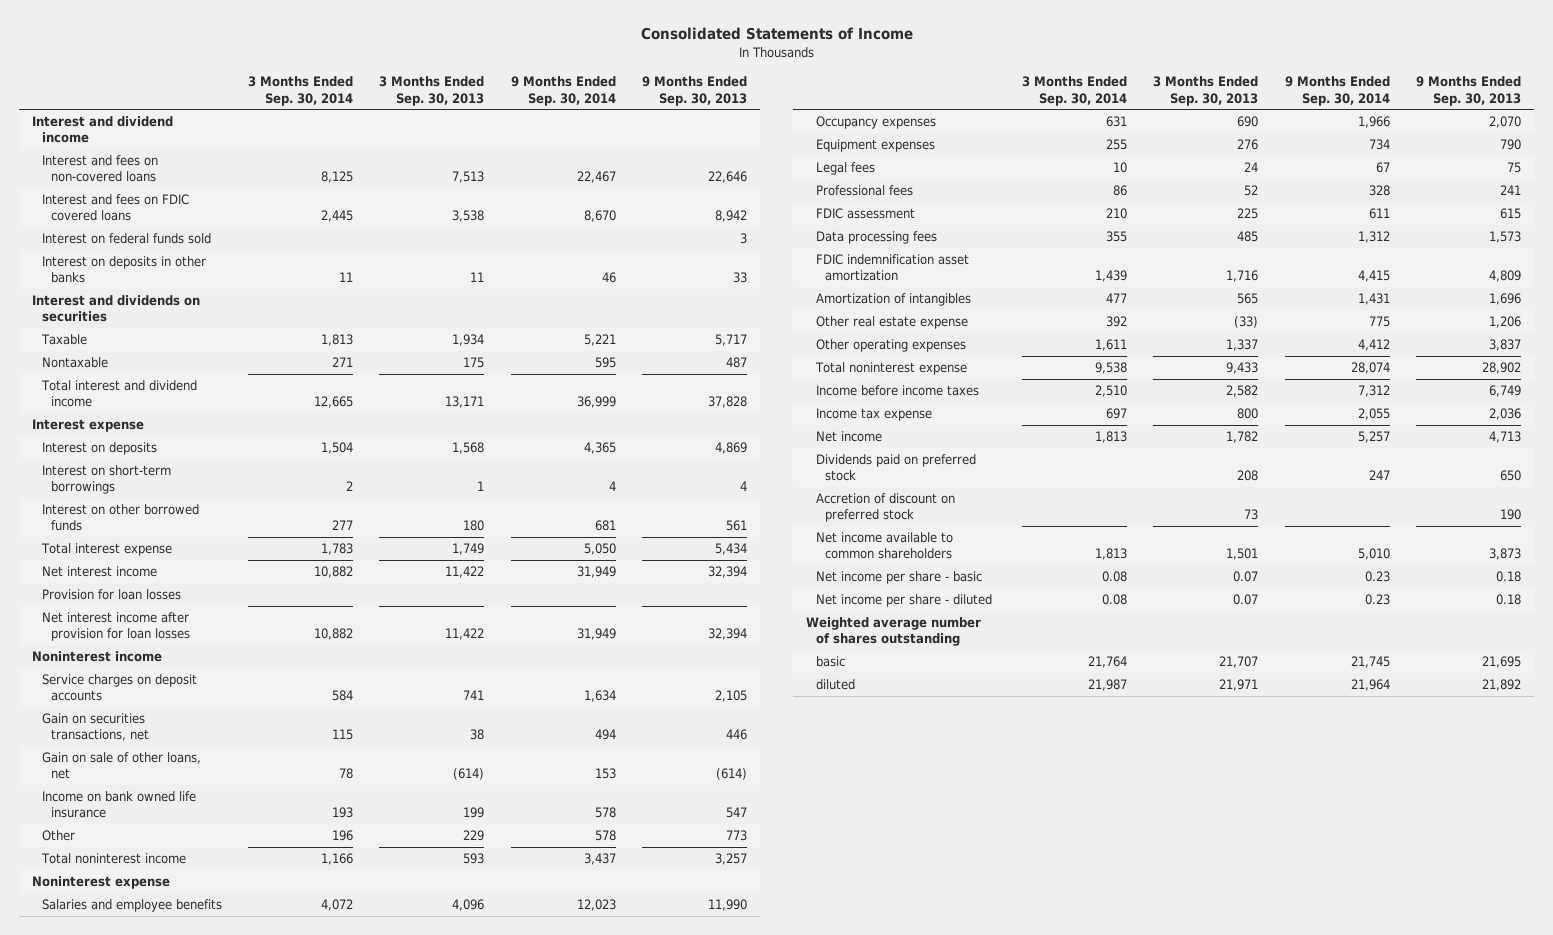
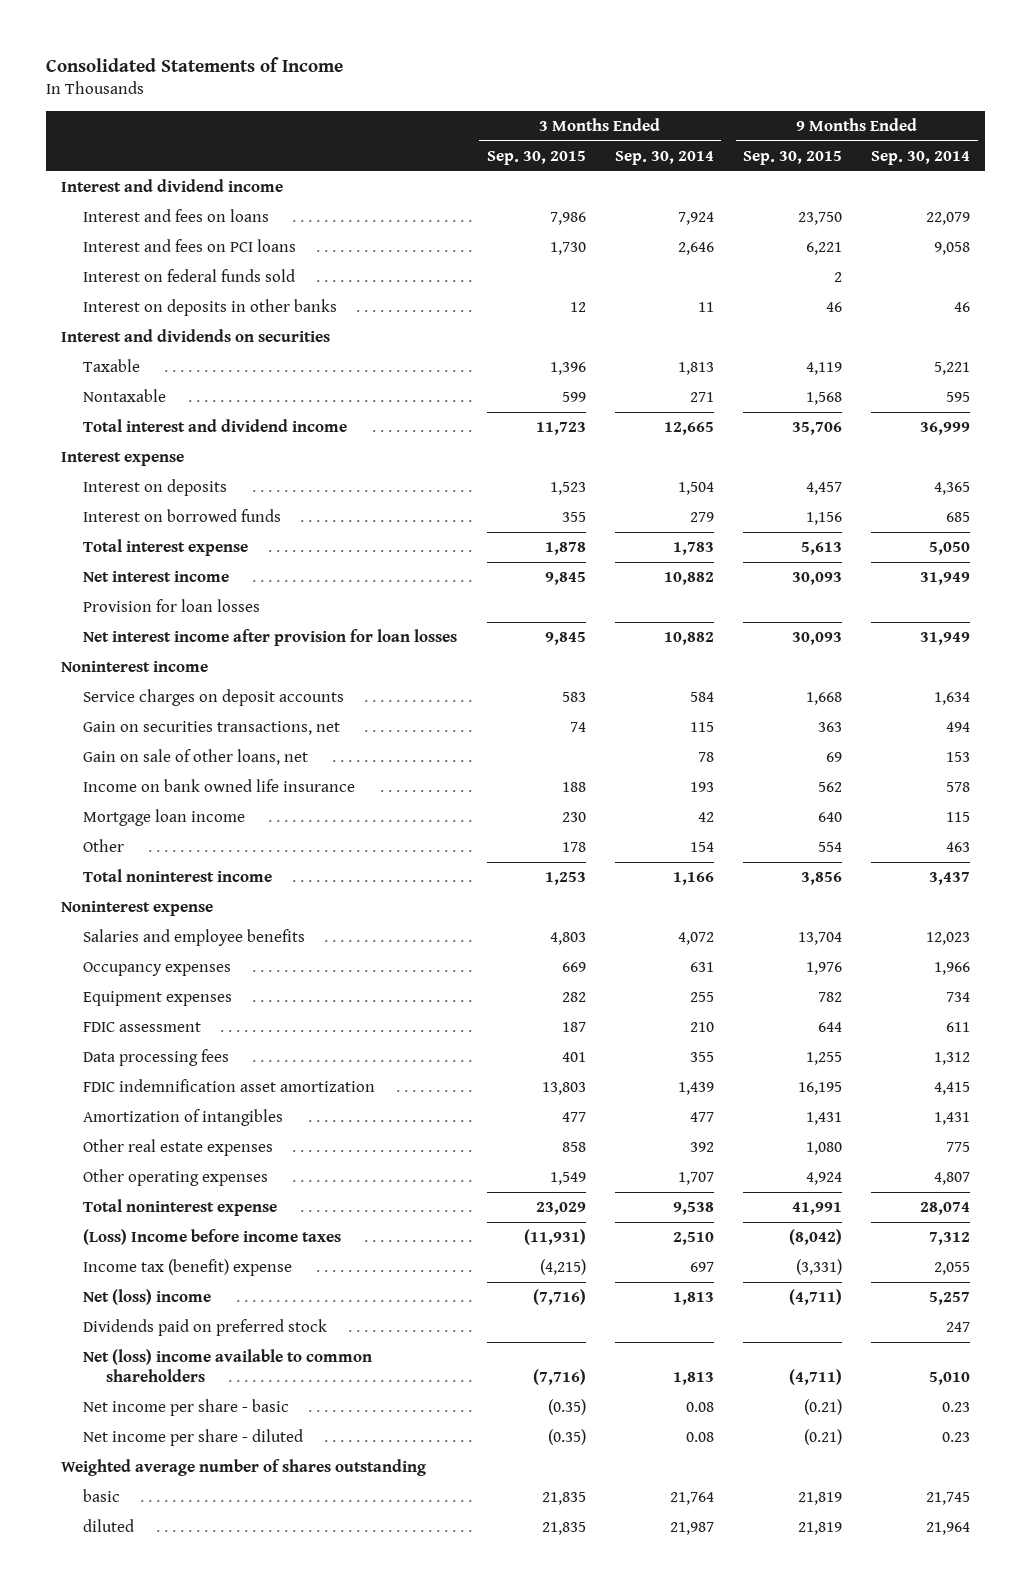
- | 3 Months Ended Sep. 30, 2014 | 3 Months Ended Sep. 30, 2013 | 9 Months Ended Sep. 30, 2014 | 9 Months Ended Sep. 30, 2013
+ | 3 Months Ended Sep. 30, 2015 | 3 Months Ended Sep. 30, 2014 | 9 Months Ended Sep. 30, 2015 | 9 Months Ended Sep. 30, 2014
- Interest and fees on non-covered loans | 8,125 | 7,513 | 22,467 | 22,646
- Interest and fees on FDIC covered loans | 2,445 | 3,538 | 8,670 | 8,942
+ Interest and fees on loans | 7,986 | 7,924 | 23,750 | 22,079
+ Interest and fees on PCI loans | 1,730 | 2,646 | 6,221 | 9,058
- Interest on short-term borrowings | 2 | 1 | 4 | 4
- Interest on other borrowed funds | 277 | 180 | 681 | 561
+ Interest on borrowed funds | 355 | 279 | 1,156 | 685
- Other | 196 | 229 | 578 | 773
+ Mortgage loan income | 230 | 42 | 640 | 115
+ Other | 178 | 154 | 554 | 463
- Legal fees | 10 | 24 | 67 | 75
- Professional fees | 86 | 52 | 328 | 241
- Other real estate expense | 392 | (33) | 775 | 1,206
- Other operating expenses | 1,611 | 1,337 | 4,412 | 3,837
+ Other real estate expenses | 858 | 392 | 1,080 | 775
+ Other operating expenses | 1,549 | 1,707 | 4,924 | 4,807
- Income before income taxes | 2,510 | 2,582 | 7,312 | 6,749
- Income tax expense | 697 | 800 | 2,055 | 2,036
- Net income | 1,813 | 1,782 | 5,257 | 4,713
+ (Loss) Income before income taxes | (11,931) | 2,510 | (8,042) | 7,312
+ Income tax (benefit) expense | (4,215) | 697 | (3,331) | 2,055
+ Net (loss) income | (7,716) | 1,813 | (4,711) | 5,257
- Accretion of discount on preferred stock | | 73 | | 190
- Net income available to common shareholders | 1,813 | 1,501 | 5,010 | 3,873
+ Net (loss) income available to common shareholders | (7,716) | 1,813 | (4,711) | 5,010

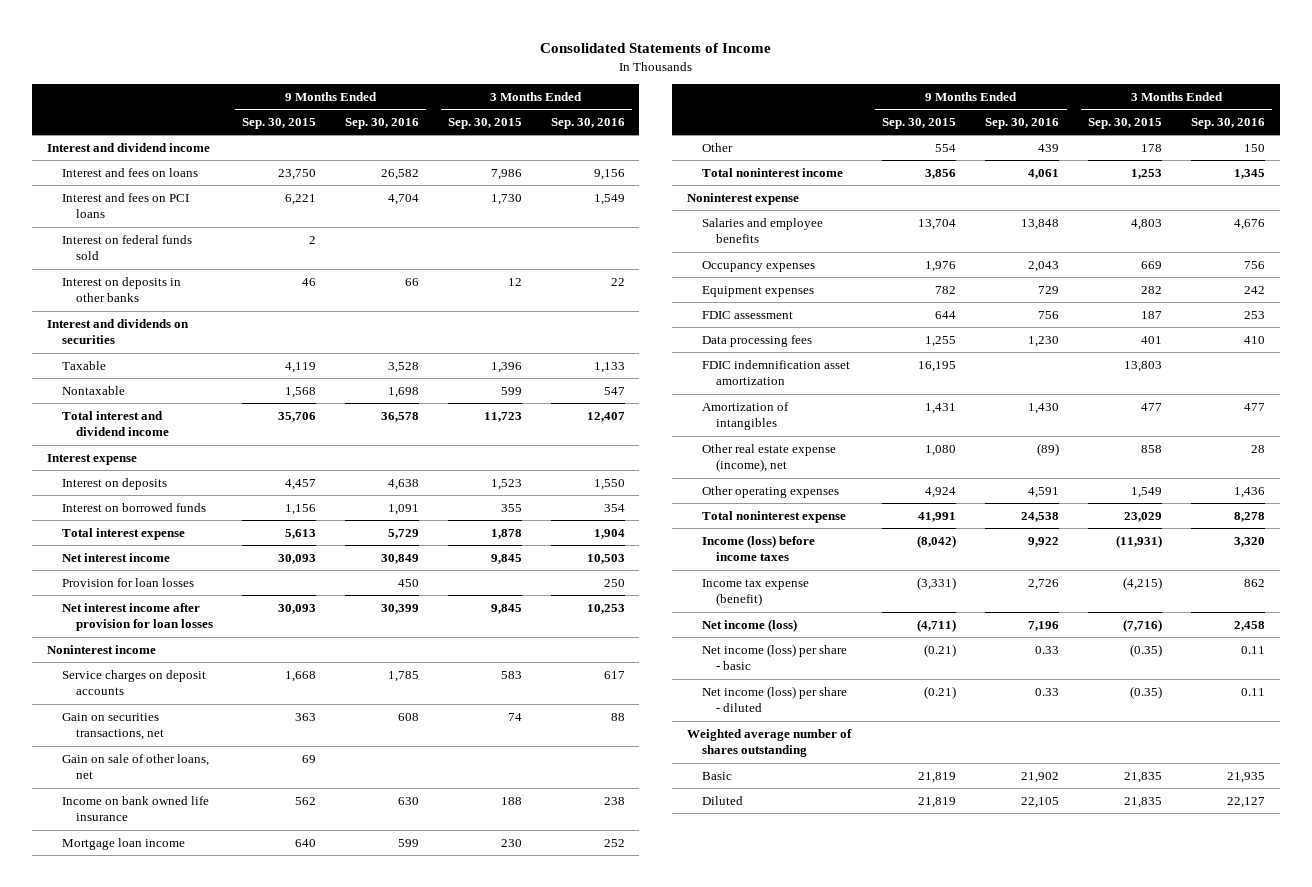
- | 3 Months Ended Sep. 30, 2015 | 3 Months Ended Sep. 30, 2014 | 9 Months Ended Sep. 30, 2015 | 9 Months Ended Sep. 30, 2014
+ | 9 Months Ended Sep. 30, 2015 | 9 Months Ended Sep. 30, 2016 | 3 Months Ended Sep. 30, 2015 | 3 Months Ended Sep. 30, 2016
- Other real estate expenses | 858 | 392 | 1,080 | 775
+ Other real estate expense (income), net | 1,080 | (89) | 858 | 28
- (Loss) Income before income taxes | (11,931) | 2,510 | (8,042) | 7,312
- Income tax (benefit) expense | (4,215) | 697 | (3,331) | 2,055
- Net (loss) income | (7,716) | 1,813 | (4,711) | 5,257
- Dividends paid on preferred stock | | | | 247
- Net (loss) income available to common shareholders | (7,716) | 1,813 | (4,711) | 5,010
- Net income per share - basic | (0.35) | 0.08 | (0.21) | 0.23
- Net income per share - diluted | (0.35) | 0.08 | (0.21) | 0.23
+ Income (loss) before income taxes | (8,042) | 9,922 | (11,931) | 3,320
+ Income tax expense (benefit) | (3,331) | 2,726 | (4,215) | 862
+ Net income (loss) | (4,711) | 7,196 | (7,716) | 2,458
+ Net income (loss) per share - basic | (0.21) | 0.33 | (0.35) | 0.11
+ Net income (loss) per share - diluted | (0.21) | 0.33 | (0.35) | 0.11
- basic | 21,835 | 21,764 | 21,819 | 21,745
- diluted | 21,835 | 21,987 | 21,819 | 21,964
+ Basic | 21,819 | 21,902 | 21,835 | 21,935
+ Diluted | 21,819 | 22,105 | 21,835 | 22,127

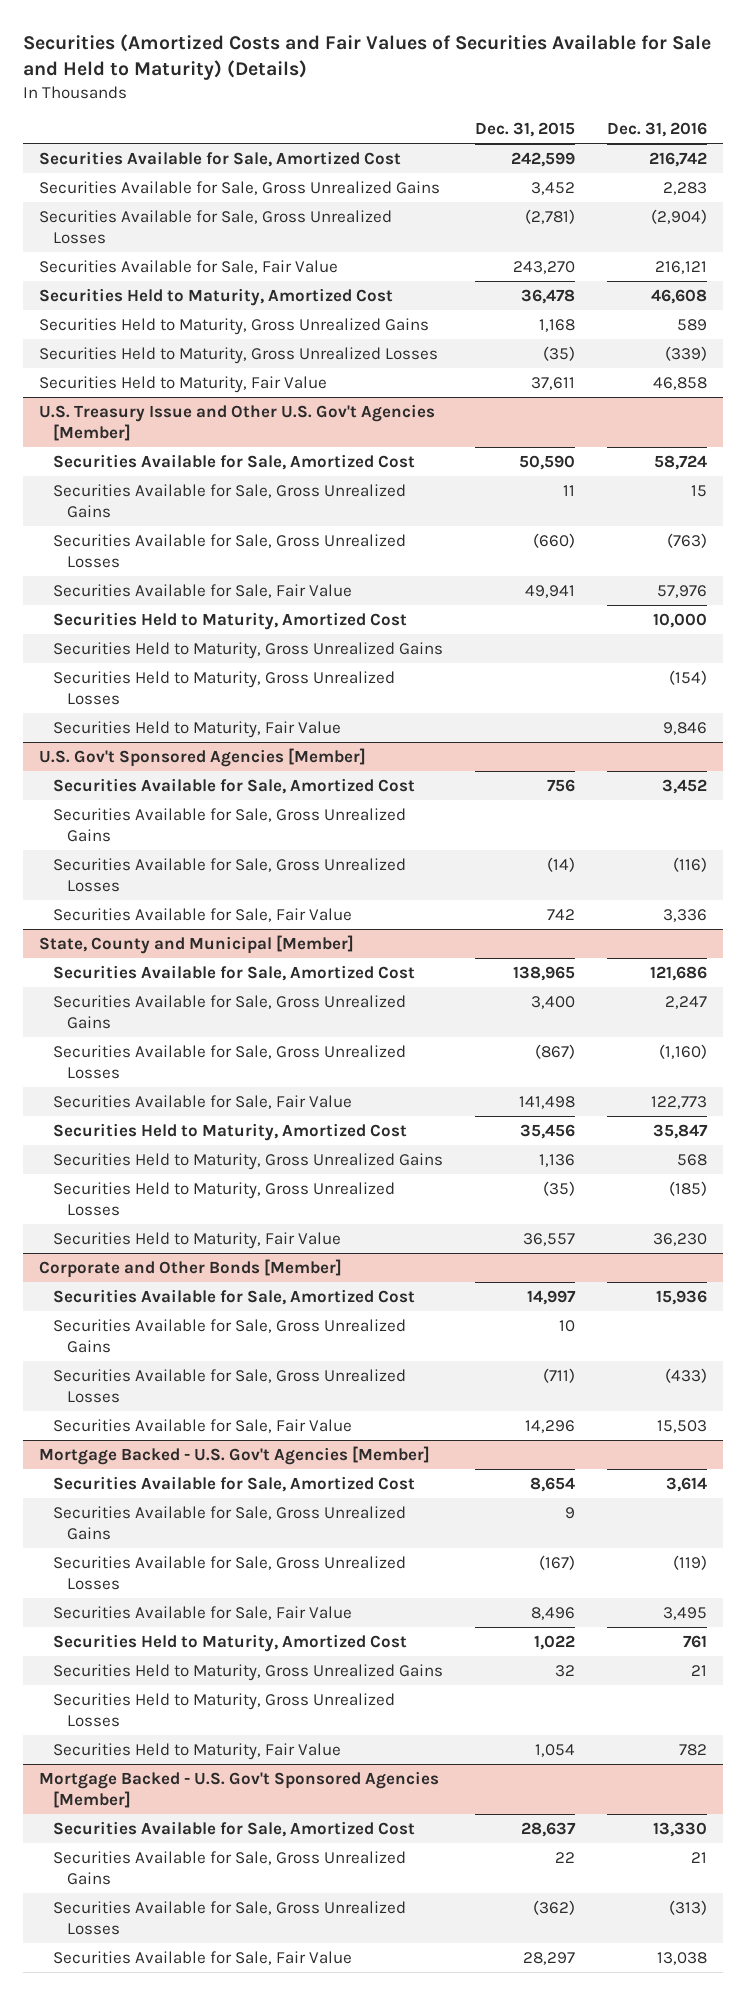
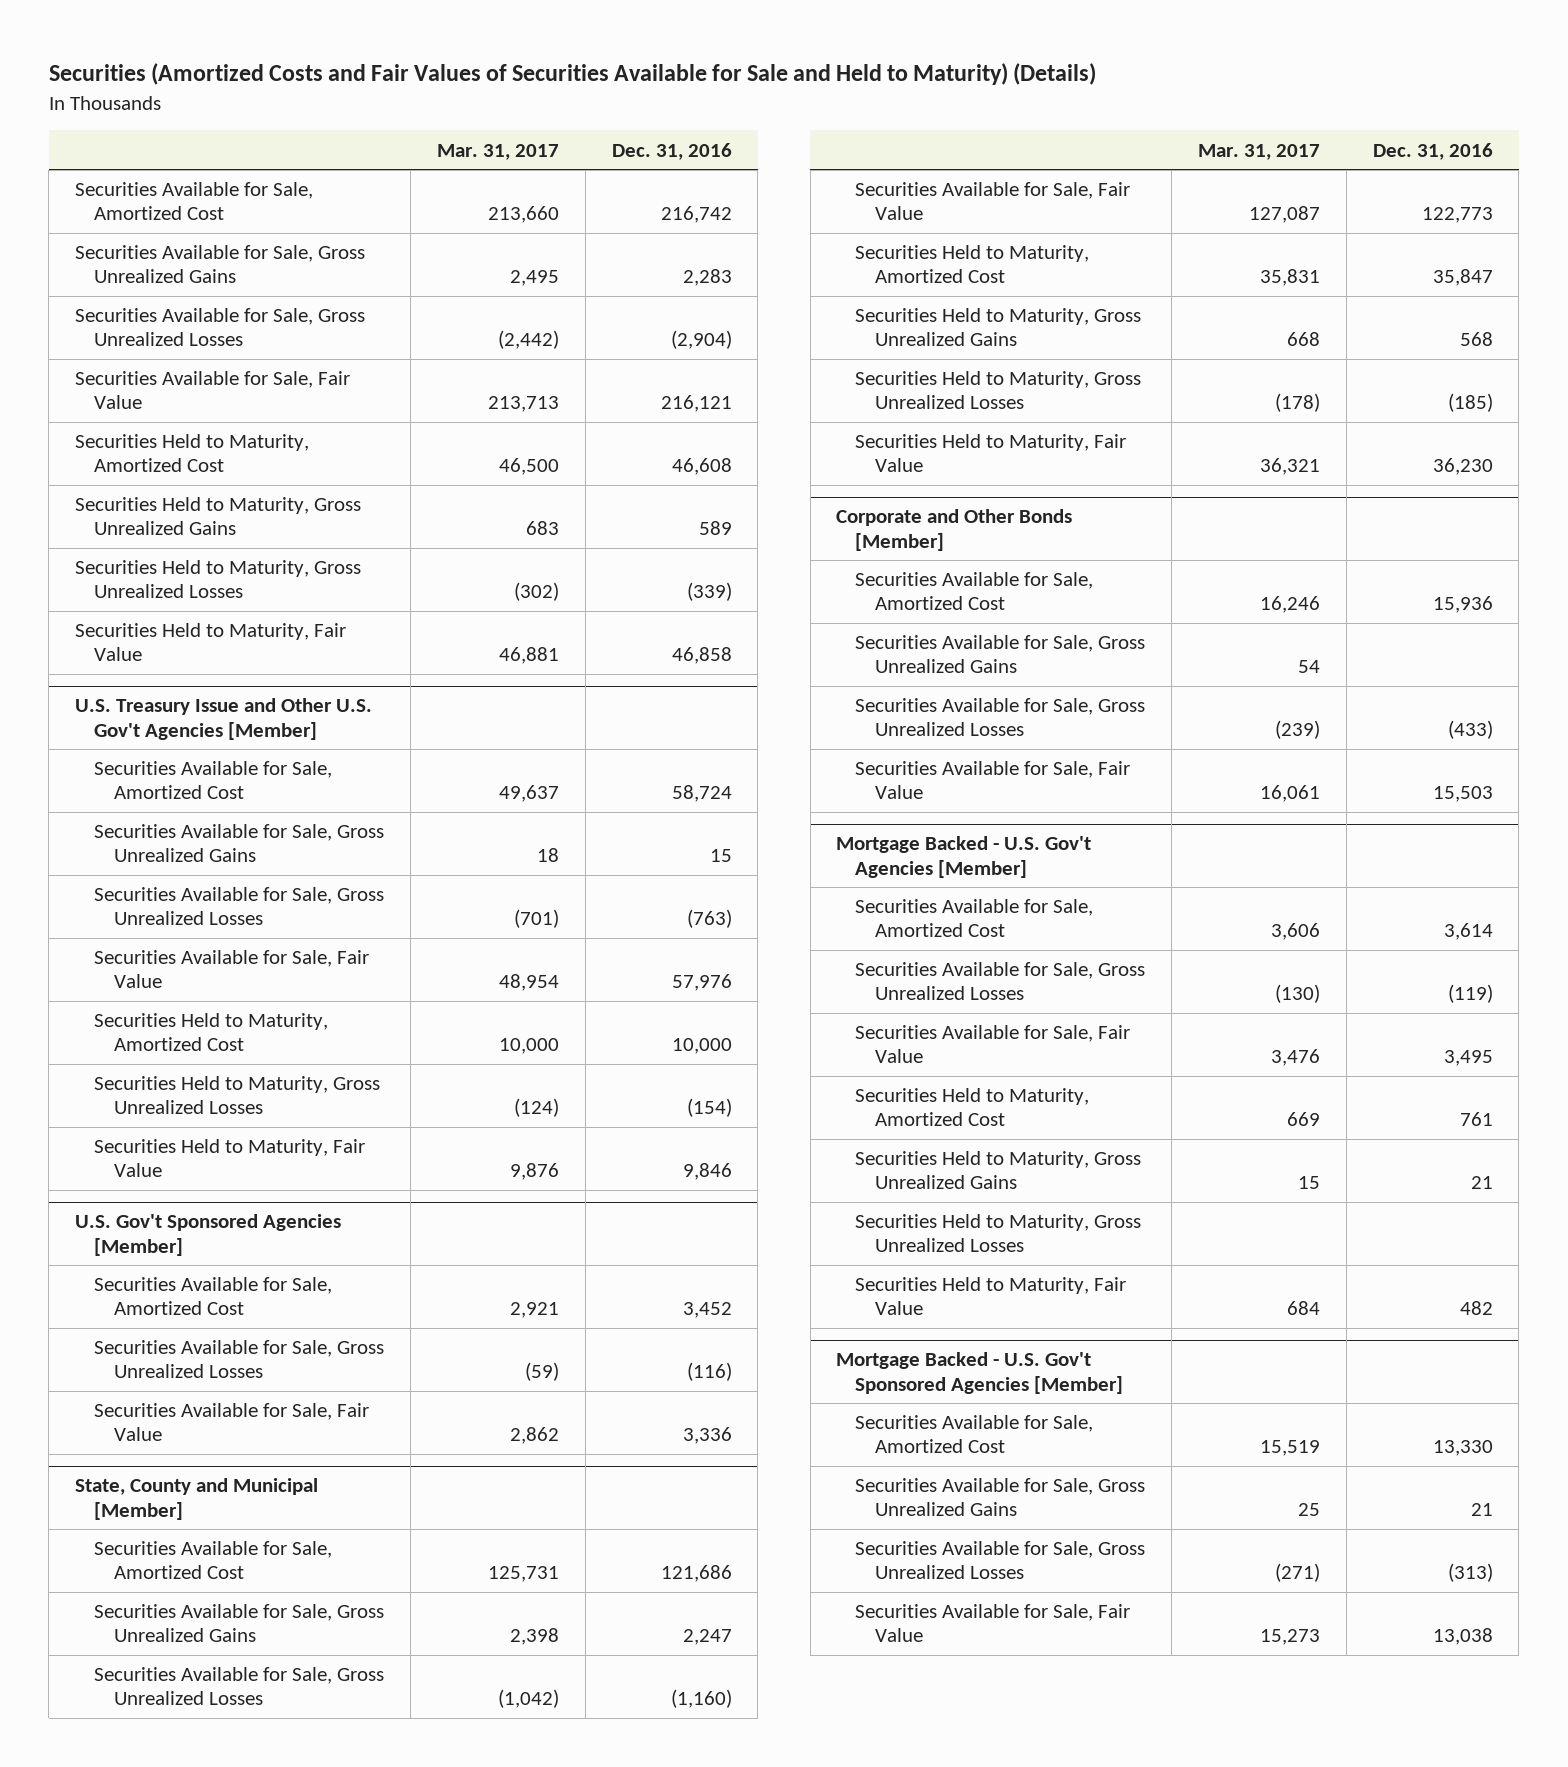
- | Dec. 31, 2015 | Dec. 31, 2016
+ | Mar. 31, 2017 | Dec. 31, 2016
@ U.S. Treasury Issue and Other U.S. Gov't Agencies [Member]
- Securities Held to Maturity, Gross Unrealized Gains
@ U.S. Gov't Sponsored Agencies [Member]
- Securities Available for Sale, Gross Unrealized Gains
@ Mortgage Backed - U.S. Gov't Agencies [Member]
- Securities Available for Sale, Gross Unrealized Gains | 9 |
- Securities Held to Maturity, Fair Value | 1,054 | 782
+ Securities Held to Maturity, Fair Value | 684 | 482

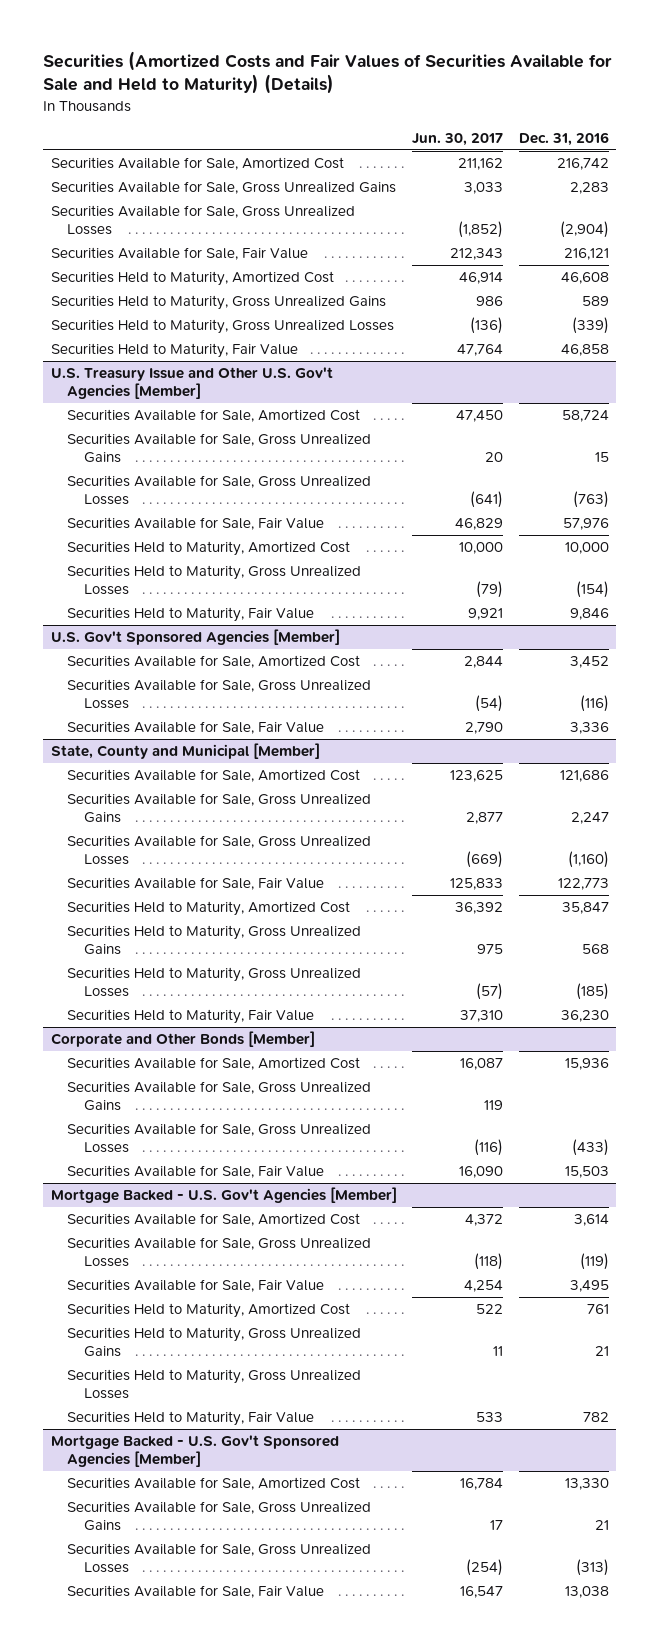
- | Mar. 31, 2017 | Dec. 31, 2016
+ | Jun. 30, 2017 | Dec. 31, 2016
@ Mortgage Backed - U.S. Gov't Agencies [Member]
- Securities Held to Maturity, Fair Value | 684 | 482
+ Securities Held to Maturity, Fair Value | 533 | 782

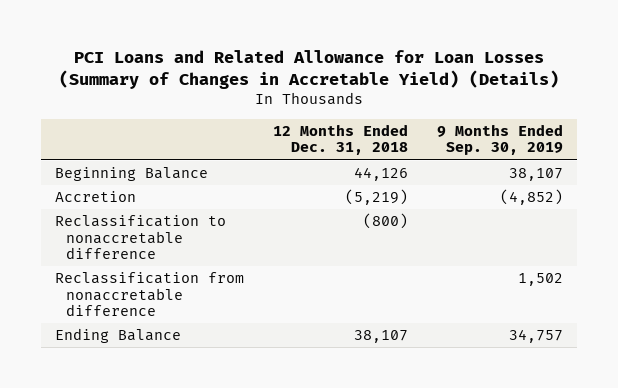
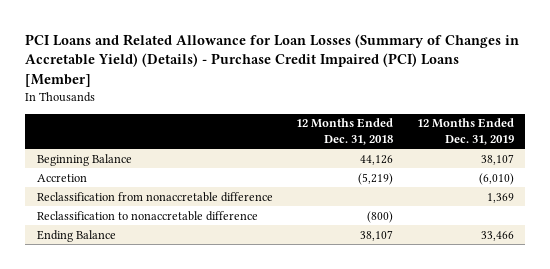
- PCI Loans and Related Allowance for Loan Losses (Summary of Changes in Accretable Yield) (Details)
+ PCI Loans and Related Allowance for Loan Losses (Summary of Changes in Accretable Yield) (Details) - Purchase Credit Impaired (PCI) Loans [Member]
- | 12 Months Ended Dec. 31, 2018 | 9 Months Ended Sep. 30, 2019
+ | 12 Months Ended Dec. 31, 2018 | 12 Months Ended Dec. 31, 2019
moved down: Reclassification to nonaccretable difference | (800) |

